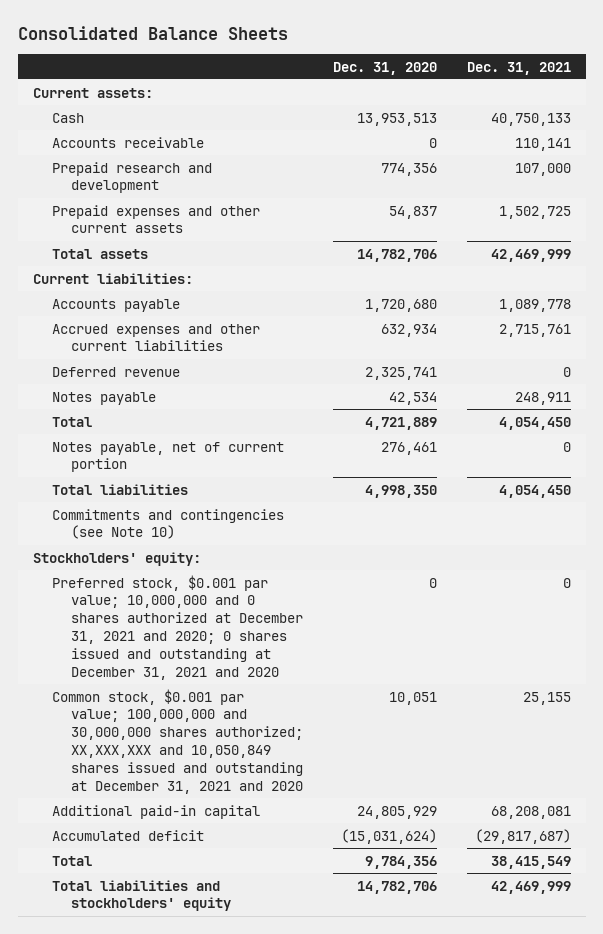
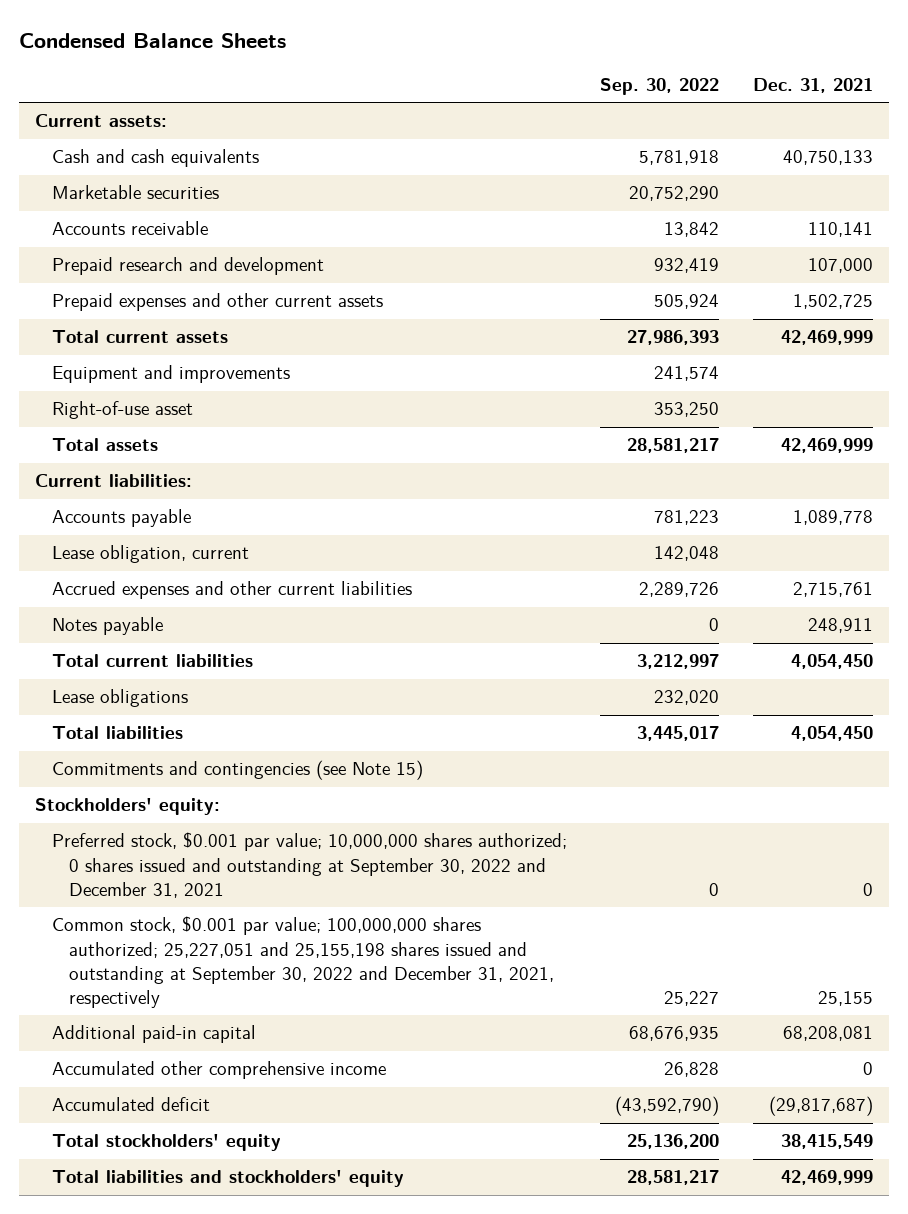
- Consolidated Balance Sheets
+ Condensed Balance Sheets
- | Dec. 31, 2020 | Dec. 31, 2021
+ | Sep. 30, 2022 | Dec. 31, 2021
- Cash | 13,953,513 | 40,750,133
+ Cash and cash equivalents | 5,781,918 | 40,750,133
+ Marketable securities | 20,752,290 |
+ Total current assets | 27,986,393 | 42,469,999
+ Equipment and improvements | 241,574 |
+ Right-of-use asset | 353,250 |
+ Lease obligation, current | 142,048 |
- Deferred revenue | 2,325,741 | 0
- Total | 4,721,889 | 4,054,450
- Notes payable, net of current portion | 276,461 | 0
+ Total current liabilities | 3,212,997 | 4,054,450
+ Lease obligations | 232,020 |
- Commitments and contingencies (see Note 10)
+ Commitments and contingencies (see Note 15)
- Preferred stock, $0.001 par value; 10,000,000 and 0 shares authorized at December 31, 2021 and 2020; 0 shares issued and outstanding at December 31, 2021 and 2020 | 0 | 0
- Common stock, $0.001 par value; 100,000,000 and 30,000,000 shares authorized; XX,XXX,XXX and 10,050,849 shares issued and outstanding at December 31, 2021 and 2020 | 10,051 | 25,155
+ Preferred stock, $0.001 par value; 10,000,000 shares authorized; 0 shares issued and outstanding at September 30, 2022 and December 31, 2021 | 0 | 0
+ Common stock, $0.001 par value; 100,000,000 shares authorized; 25,227,051 and 25,155,198 shares issued and outstanding at September 30, 2022 and December 31, 2021, respectively | 25,227 | 25,155
+ Accumulated other comprehensive income | 26,828 | 0
- Total | 9,784,356 | 38,415,549
+ Total stockholders' equity | 25,136,200 | 38,415,549

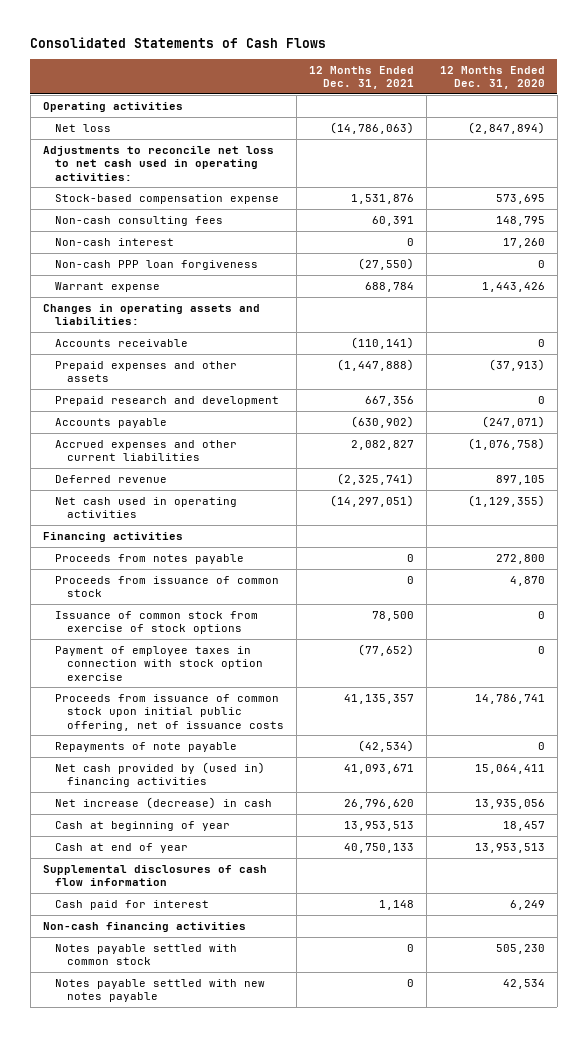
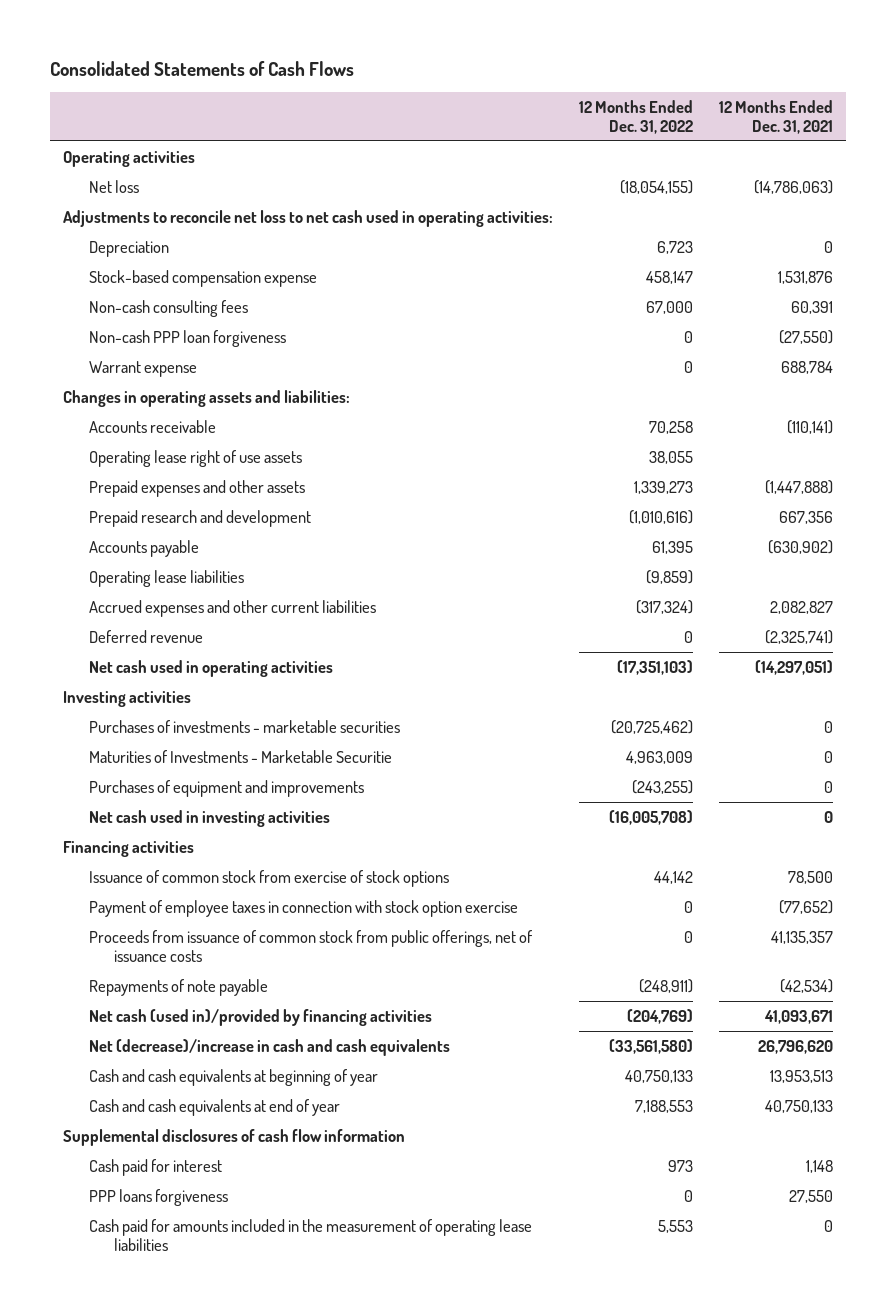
- | 12 Months Ended Dec. 31, 2021 | 12 Months Ended Dec. 31, 2020
+ | 12 Months Ended Dec. 31, 2022 | 12 Months Ended Dec. 31, 2021
+ Depreciation | 6,723 | 0
- Non-cash interest | 0 | 17,260
+ Operating lease right of use assets | 38,055 |
+ Operating lease liabilities | (9,859) |
+ Investing activities
+ Purchases of investments - marketable securities | (20,725,462) | 0
+ Maturities of Investments - Marketable Securitie | 4,963,009 | 0
+ Purchases of equipment and improvements | (243,255) | 0
+ Net cash used in investing activities | (16,005,708) | 0
- Proceeds from notes payable | 0 | 272,800
- Proceeds from issuance of common stock | 0 | 4,870
- Proceeds from issuance of common stock upon initial public offering, net of issuance costs | 41,135,357 | 14,786,741
+ Proceeds from issuance of common stock from public offerings, net of issuance costs | 0 | 41,135,357
- Net cash provided by (used in) financing activities | 41,093,671 | 15,064,411
- Net increase (decrease) in cash | 26,796,620 | 13,935,056
- Cash at beginning of year | 13,953,513 | 18,457
- Cash at end of year | 40,750,133 | 13,953,513
+ Net cash (used in)/provided by financing activities | (204,769) | 41,093,671
+ Net (decrease)/increase in cash and cash equivalents | (33,561,580) | 26,796,620
+ Cash and cash equivalents at beginning of year | 40,750,133 | 13,953,513
+ Cash and cash equivalents at end of year | 7,188,553 | 40,750,133
- Non-cash financing activities
- Notes payable settled with common stock | 0 | 505,230
- Notes payable settled with new notes payable | 0 | 42,534
+ PPP loans forgiveness | 0 | 27,550
+ Cash paid for amounts included in the measurement of operating lease liabilities | 5,553 | 0

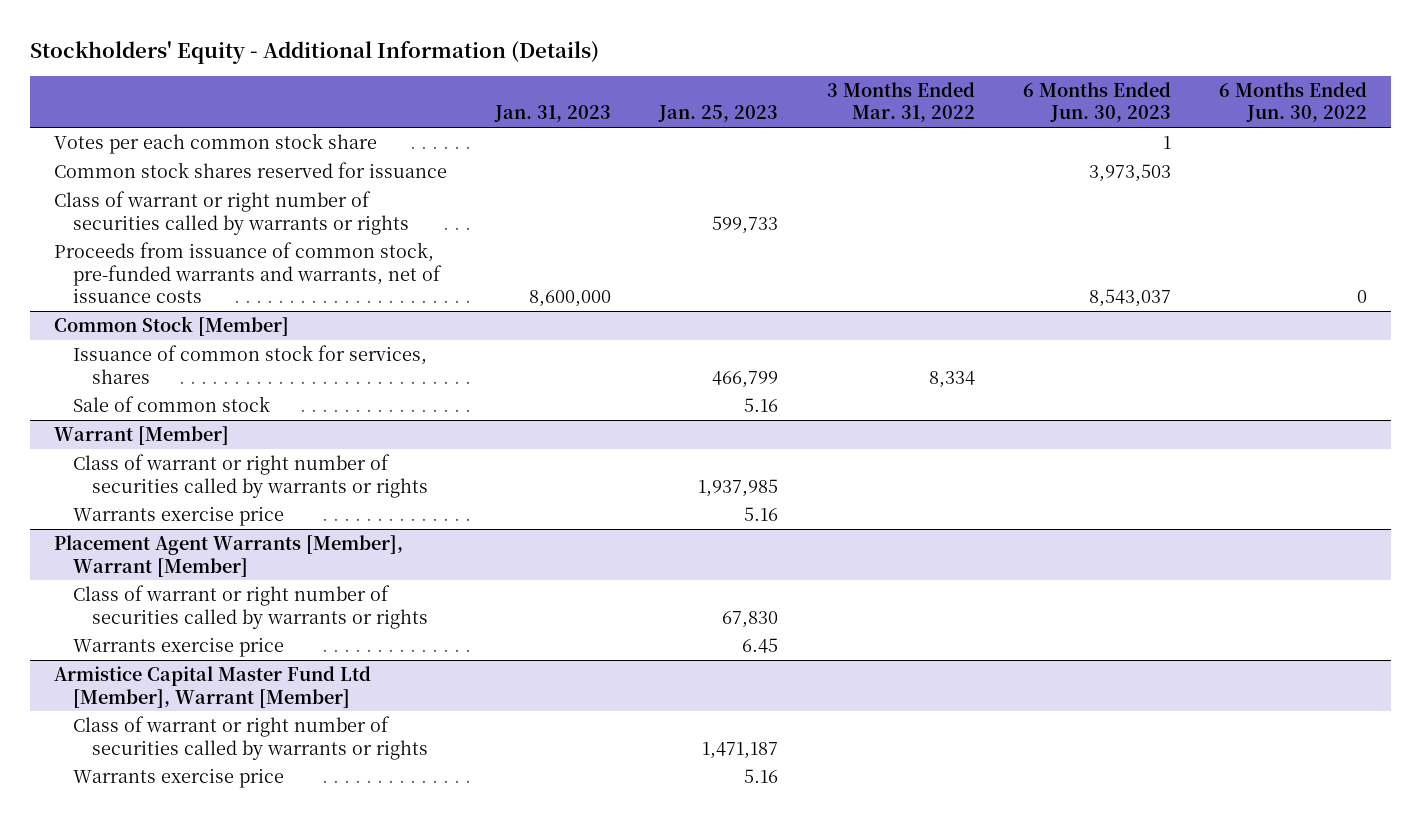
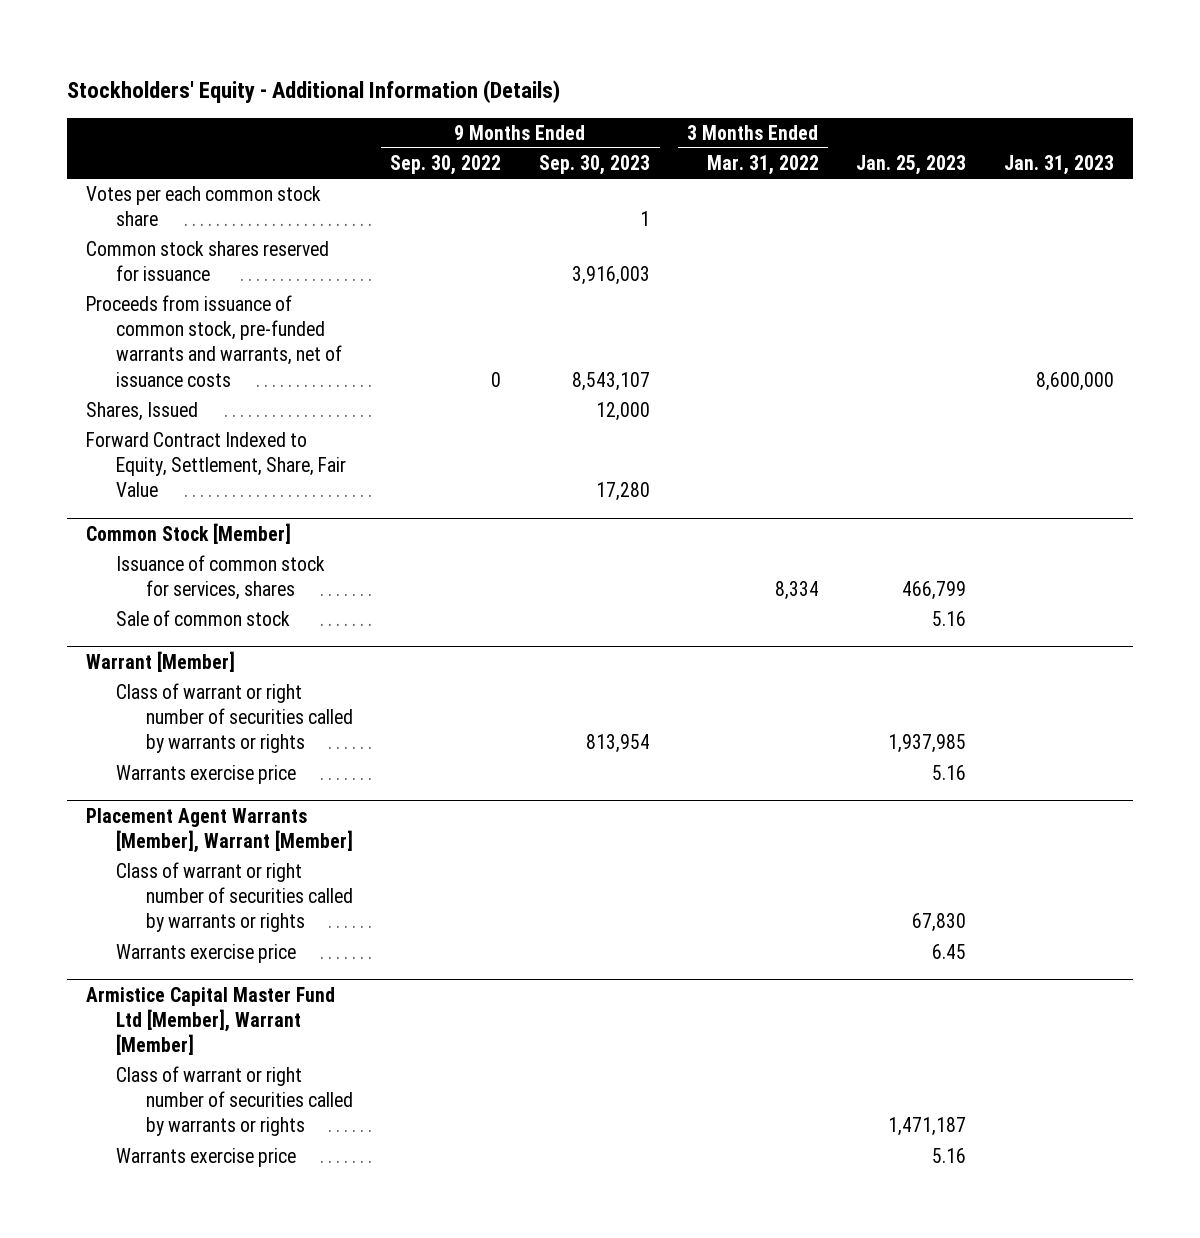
- | Jan. 31, 2023 | Jan. 25, 2023 | 3 Months Ended Mar. 31, 2022 | 6 Months Ended Jun. 30, 2023 | 6 Months Ended Jun. 30, 2022
+ | 9 Months Ended Sep. 30, 2022 | 9 Months Ended Sep. 30, 2023 | 3 Months Ended Mar. 31, 2022 | Jan. 25, 2023 | Jan. 31, 2023
- Class of warrant or right number of securities called by warrants or rights | | 599,733 | | |
+ Shares, Issued | | 12,000 | | |
+ Forward Contract Indexed to Equity, Settlement, Share, Fair Value | | 17,280 | | |

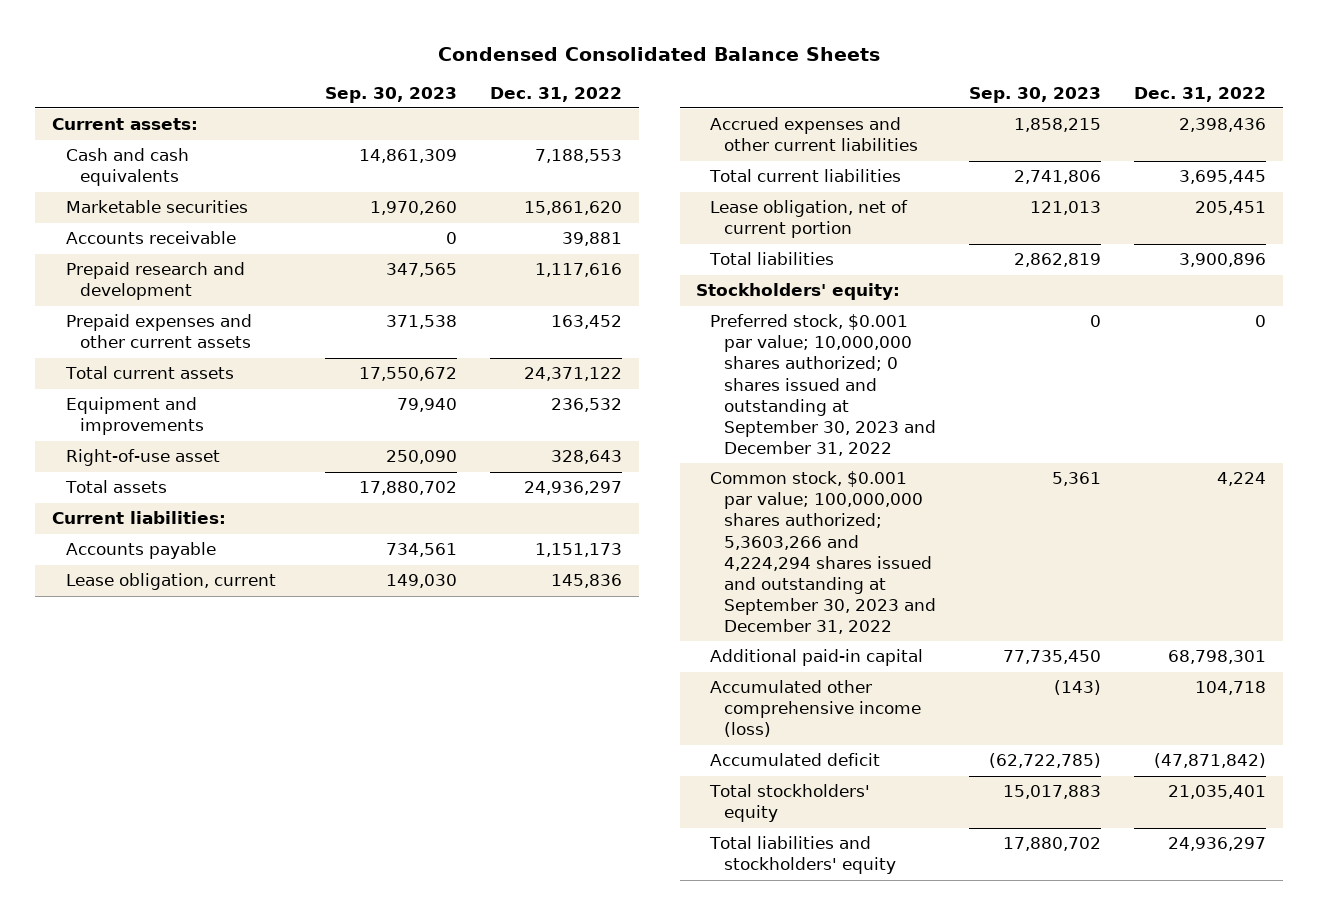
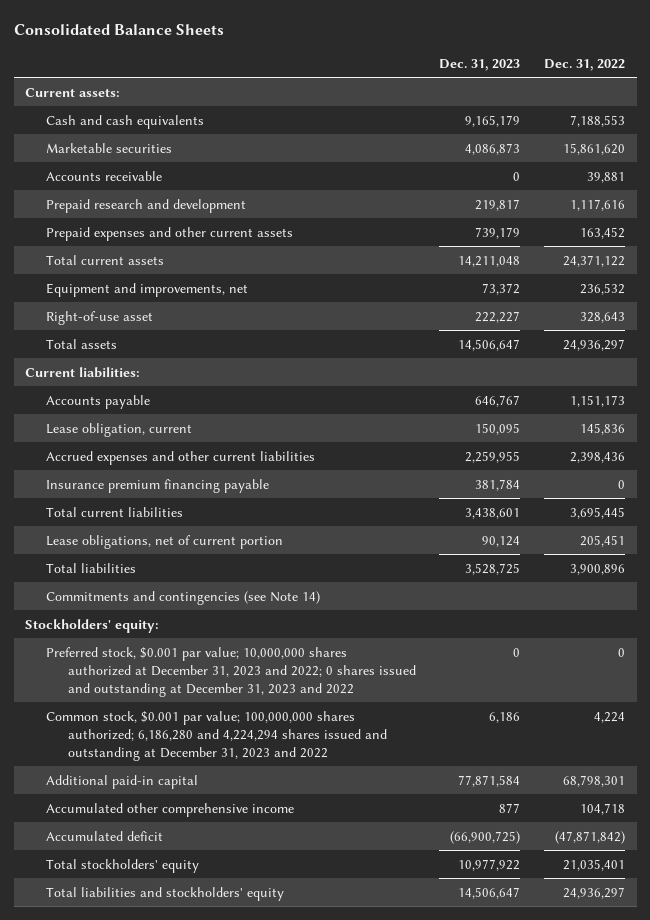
- Condensed Consolidated Balance Sheets
+ Consolidated Balance Sheets
- | Sep. 30, 2023 | Dec. 31, 2022
+ | Dec. 31, 2023 | Dec. 31, 2022
- Equipment and improvements | 79,940 | 236,532
+ Equipment and improvements, net | 73,372 | 236,532
+ Insurance premium financing payable | 381,784 | 0
- Lease obligation, net of current portion | 121,013 | 205,451
+ Lease obligations, net of current portion | 90,124 | 205,451
+ Commitments and contingencies (see Note 14)
- Preferred stock, $0.001 par value; 10,000,000 shares authorized; 0 shares issued and outstanding at September 30, 2023 and December 31, 2022 | 0 | 0
- Common stock, $0.001 par value; 100,000,000 shares authorized; 5,3603,266 and 4,224,294 shares issued and outstanding at September 30, 2023 and December 31, 2022 | 5,361 | 4,224
+ Preferred stock, $0.001 par value; 10,000,000 shares authorized at December 31, 2023 and 2022; 0 shares issued and outstanding at December 31, 2023 and 2022 | 0 | 0
+ Common stock, $0.001 par value; 100,000,000 shares authorized; 6,186,280 and 4,224,294 shares issued and outstanding at December 31, 2023 and 2022 | 6,186 | 4,224
- Accumulated other comprehensive income (loss) | (143) | 104,718
+ Accumulated other comprehensive income | 877 | 104,718

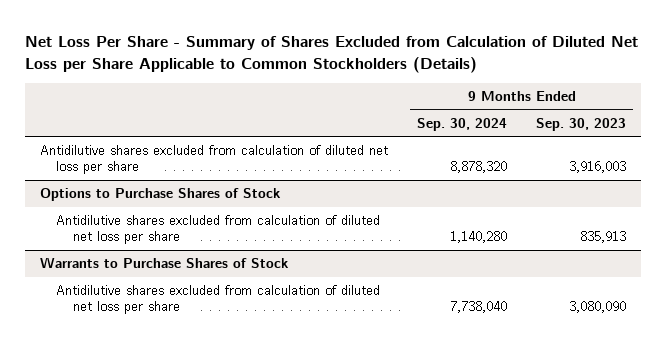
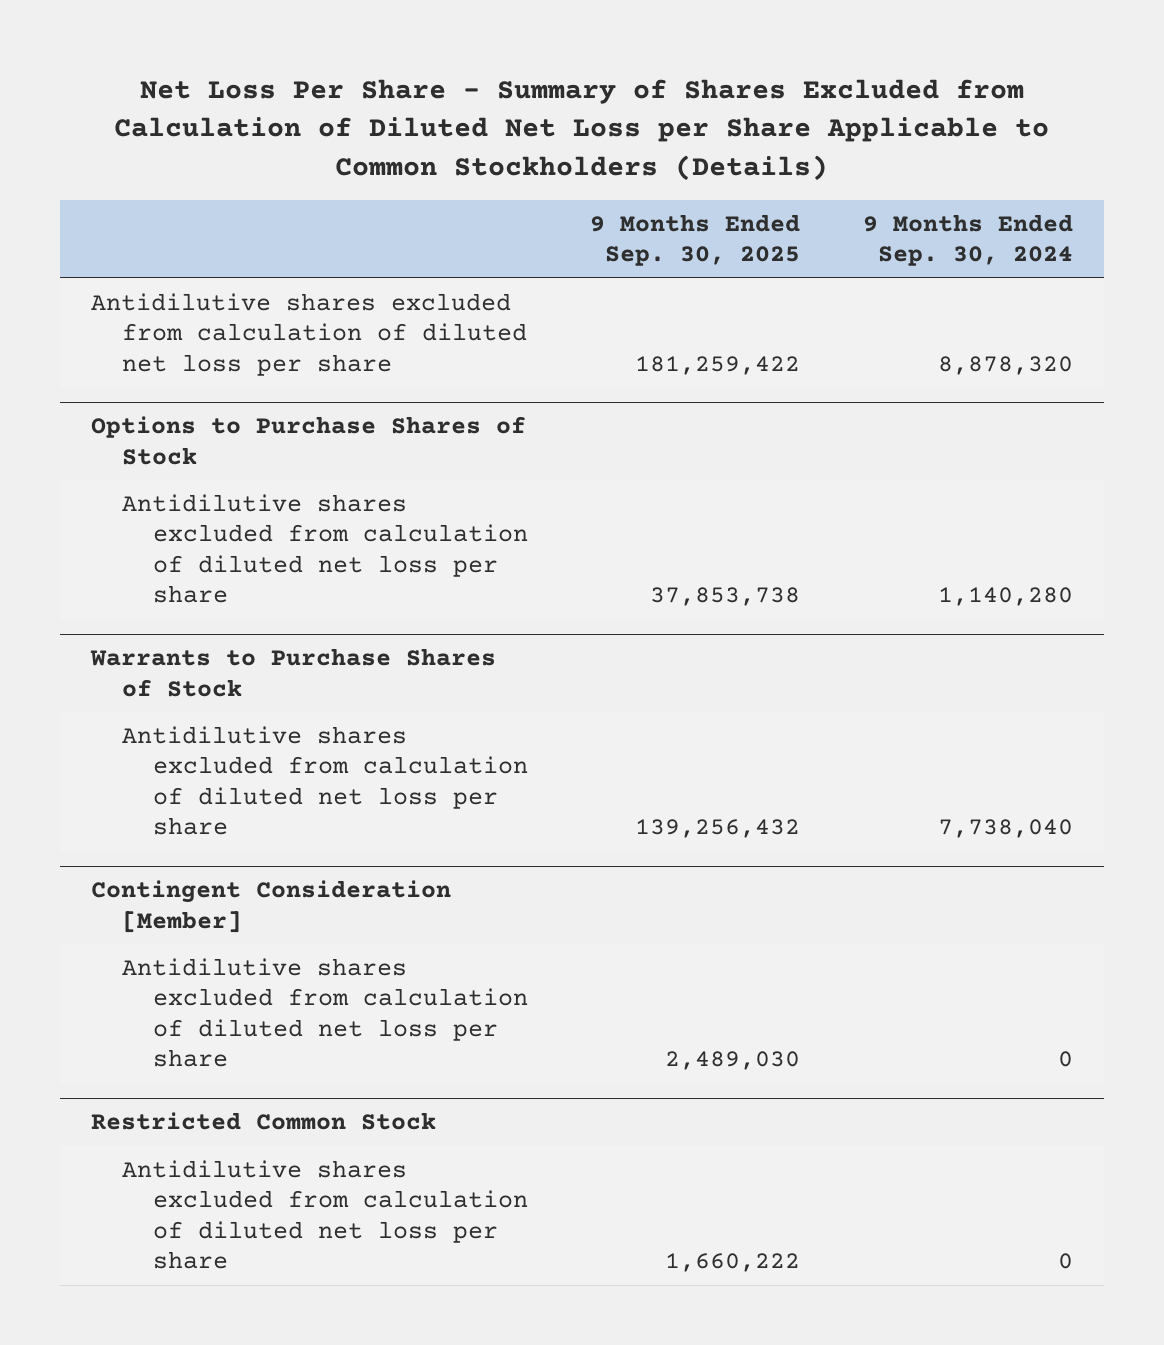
- | 9 Months Ended Sep. 30, 2024 | 9 Months Ended Sep. 30, 2023
+ | 9 Months Ended Sep. 30, 2025 | 9 Months Ended Sep. 30, 2024
+ Contingent Consideration [Member]
+ Antidilutive shares excluded from calculation of diluted net loss per share | 2,489,030 | 0
+ Restricted Common Stock
+ Antidilutive shares excluded from calculation of diluted net loss per share | 1,660,222 | 0

